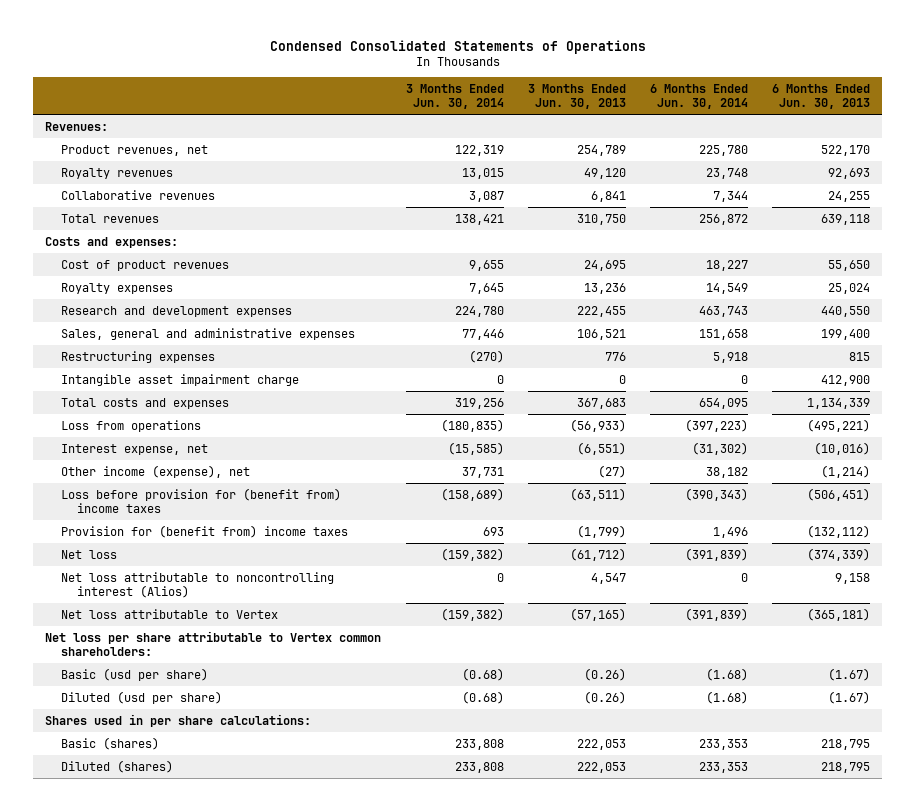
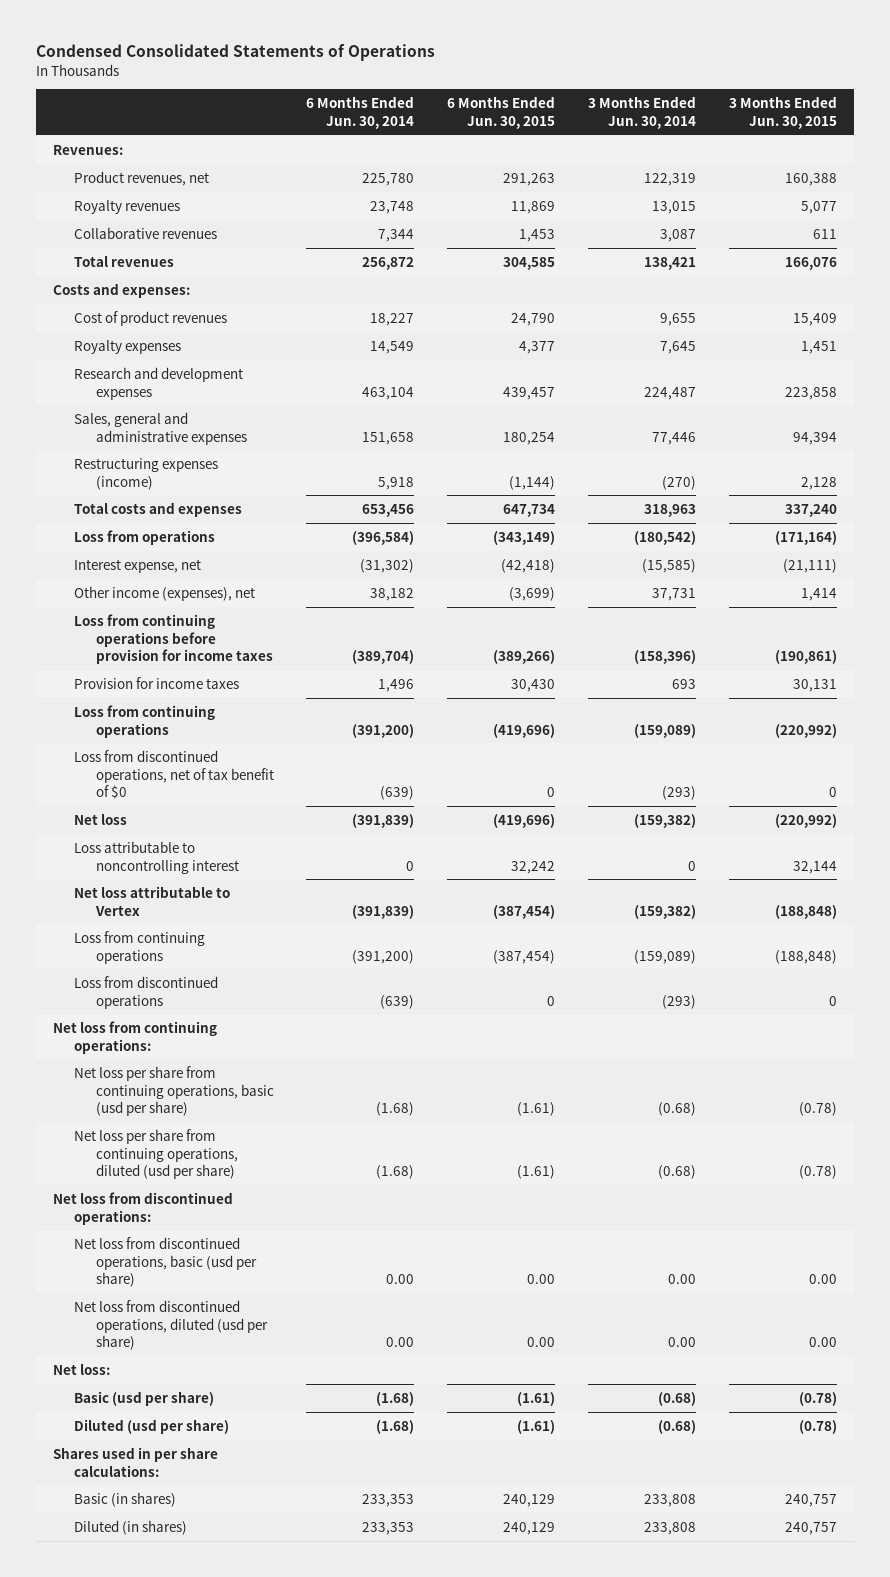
- | 3 Months Ended Jun. 30, 2014 | 3 Months Ended Jun. 30, 2013 | 6 Months Ended Jun. 30, 2014 | 6 Months Ended Jun. 30, 2013
+ | 6 Months Ended Jun. 30, 2014 | 6 Months Ended Jun. 30, 2015 | 3 Months Ended Jun. 30, 2014 | 3 Months Ended Jun. 30, 2015
- Research and development expenses | 224,780 | 222,455 | 463,743 | 440,550
+ Research and development expenses | 463,104 | 439,457 | 224,487 | 223,858
- Restructuring expenses | (270) | 776 | 5,918 | 815
- Intangible asset impairment charge | 0 | 0 | 0 | 412,900
- Total costs and expenses | 319,256 | 367,683 | 654,095 | 1,134,339
- Loss from operations | (180,835) | (56,933) | (397,223) | (495,221)
+ Restructuring expenses (income) | 5,918 | (1,144) | (270) | 2,128
+ Total costs and expenses | 653,456 | 647,734 | 318,963 | 337,240
+ Loss from operations | (396,584) | (343,149) | (180,542) | (171,164)
- Other income (expense), net | 37,731 | (27) | 38,182 | (1,214)
- Loss before provision for (benefit from) income taxes | (158,689) | (63,511) | (390,343) | (506,451)
- Provision for (benefit from) income taxes | 693 | (1,799) | 1,496 | (132,112)
+ Other income (expenses), net | 38,182 | (3,699) | 37,731 | 1,414
+ Loss from continuing operations before provision for income taxes | (389,704) | (389,266) | (158,396) | (190,861)
+ Provision for income taxes | 1,496 | 30,430 | 693 | 30,131
+ Loss from continuing operations | (391,200) | (419,696) | (159,089) | (220,992)
+ Loss from discontinued operations, net of tax benefit of $0 | (639) | 0 | (293) | 0
- Net loss attributable to noncontrolling interest (Alios) | 0 | 4,547 | 0 | 9,158
+ Loss attributable to noncontrolling interest | 0 | 32,242 | 0 | 32,144
- Net loss per share attributable to Vertex common shareholders:
+ Loss from continuing operations | (391,200) | (387,454) | (159,089) | (188,848)
+ Loss from discontinued operations | (639) | 0 | (293) | 0
+ Net loss from continuing operations:
+ Net loss per share from continuing operations, basic (usd per share) | (1.68) | (1.61) | (0.68) | (0.78)
+ Net loss per share from continuing operations, diluted (usd per share) | (1.68) | (1.61) | (0.68) | (0.78)
+ Net loss from discontinued operations:
+ Net loss from discontinued operations, basic (usd per share) | 0.00 | 0.00 | 0.00 | 0.00
+ Net loss from discontinued operations, diluted (usd per share) | 0.00 | 0.00 | 0.00 | 0.00
+ Net loss:
- Basic (shares) | 233,808 | 222,053 | 233,353 | 218,795
- Diluted (shares) | 233,808 | 222,053 | 233,353 | 218,795
+ Basic (in shares) | 233,353 | 240,129 | 233,808 | 240,757
+ Diluted (in shares) | 233,353 | 240,129 | 233,808 | 240,757

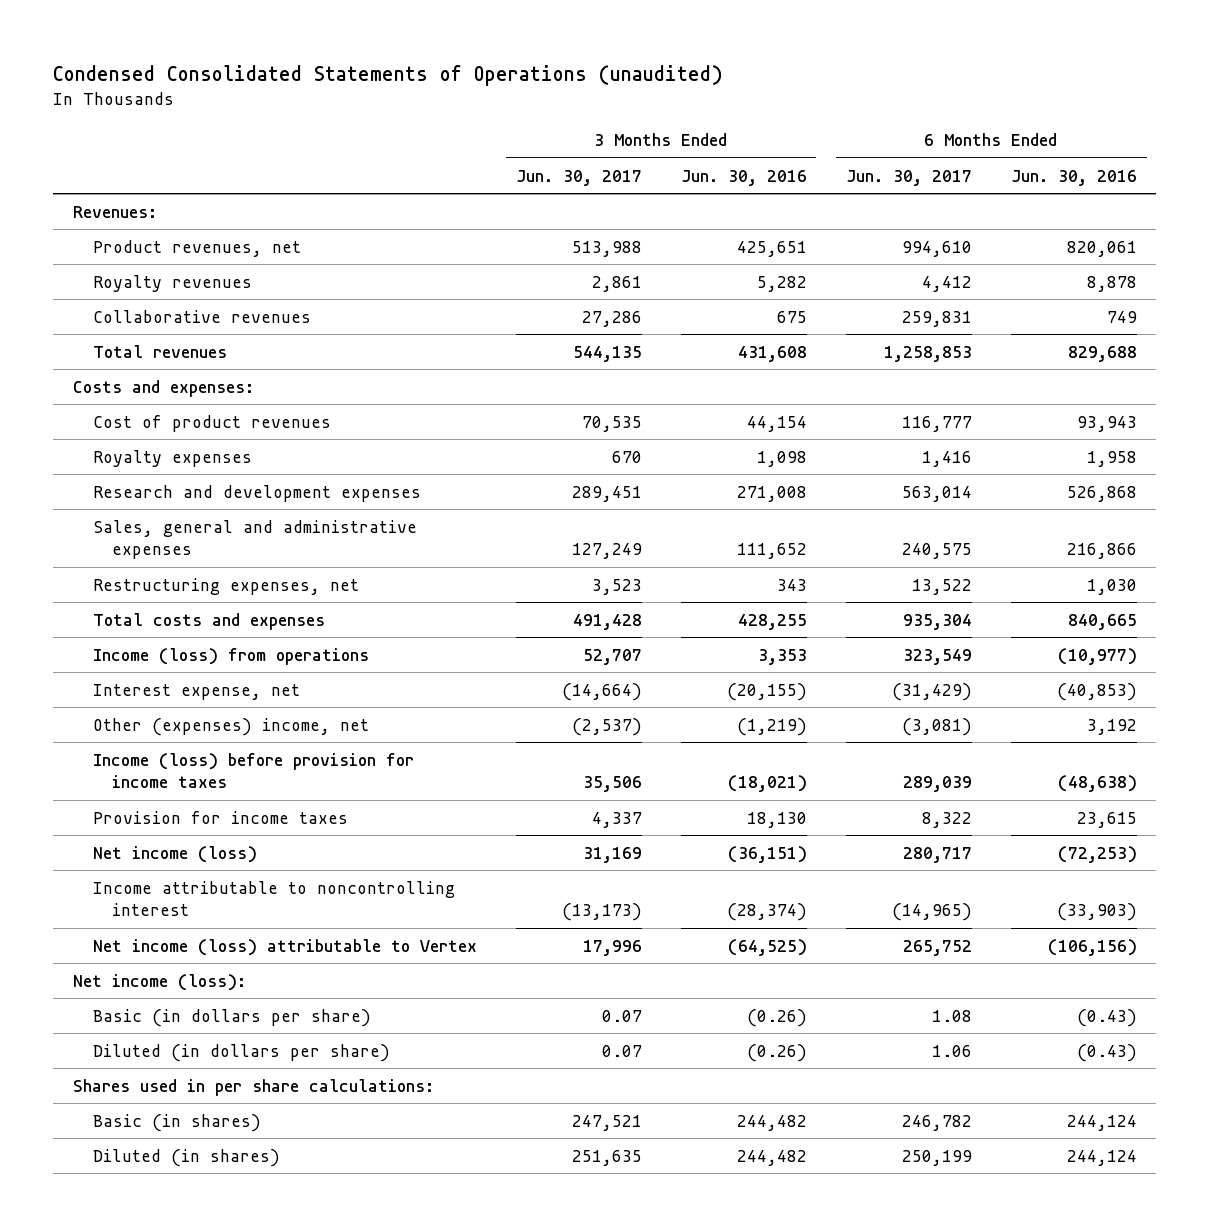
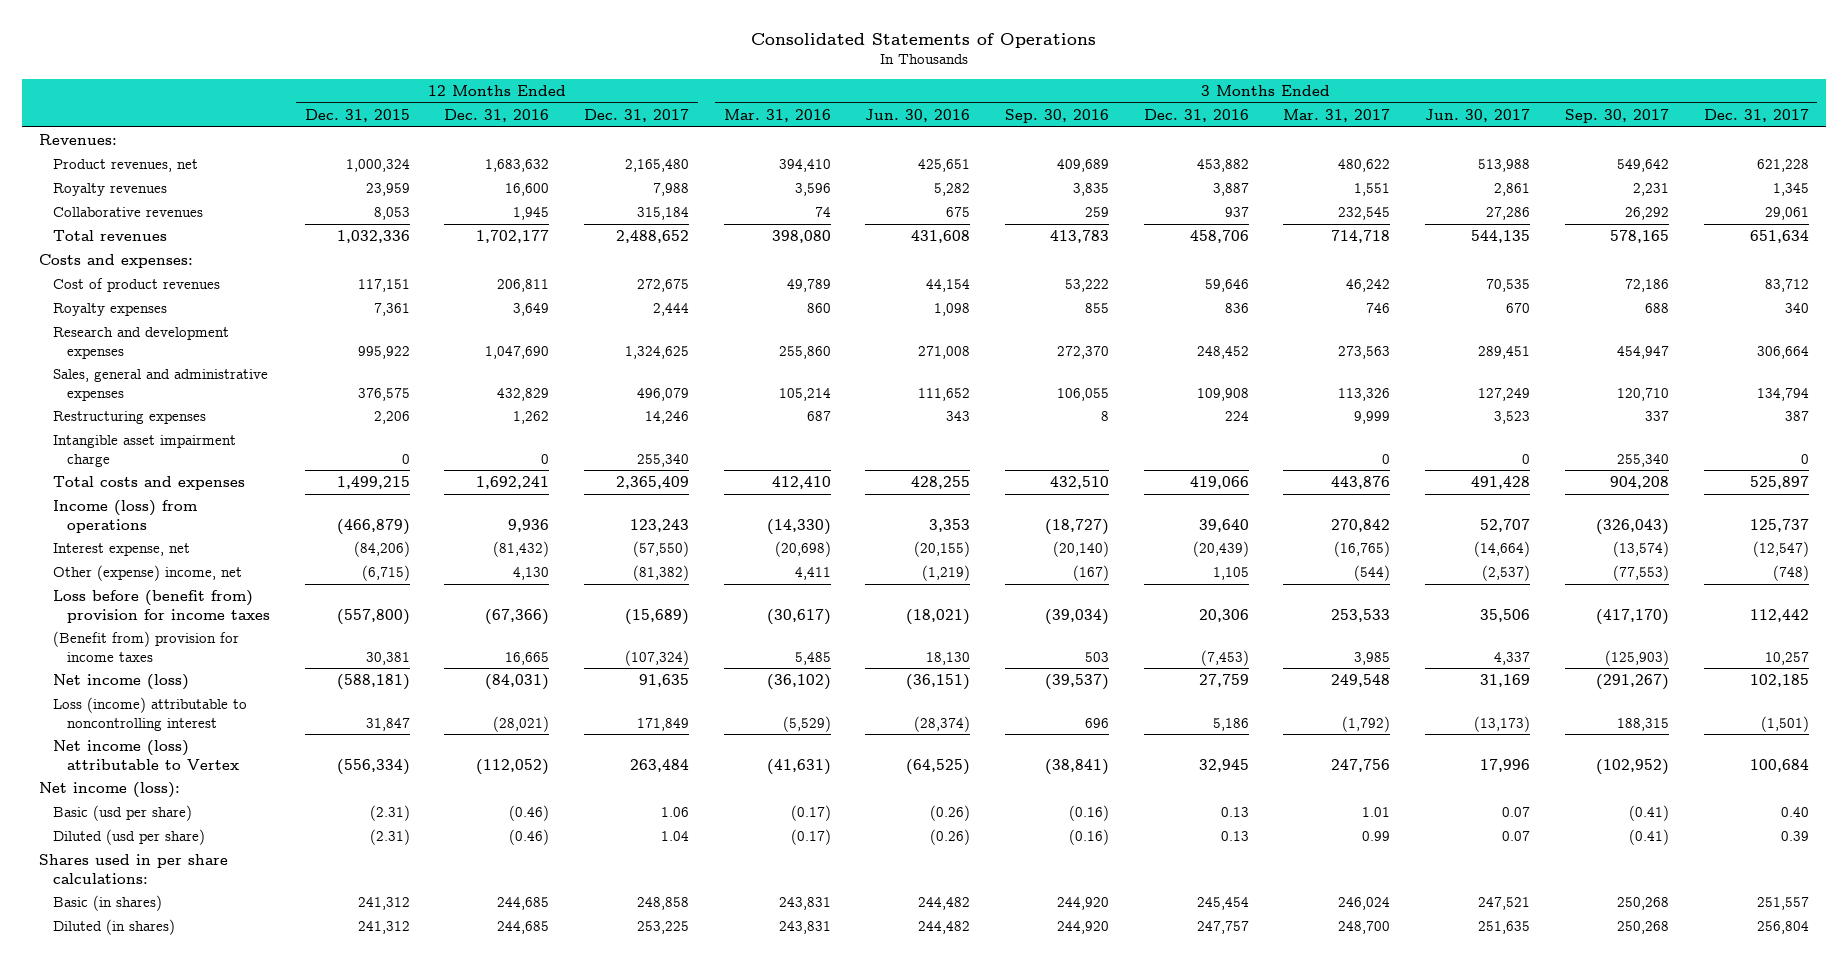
- Condensed Consolidated Statements of Operations (unaudited)
+ Consolidated Statements of Operations
- | 3 Months Ended Jun. 30, 2017 | 3 Months Ended Jun. 30, 2016 | 6 Months Ended Jun. 30, 2017 | 6 Months Ended Jun. 30, 2016
+ | 12 Months Ended Dec. 31, 2015 | 12 Months Ended Dec. 31, 2016 | 12 Months Ended Dec. 31, 2017 | 3 Months Ended Mar. 31, 2016 | 3 Months Ended Jun. 30, 2016 | 3 Months Ended Sep. 30, 2016 | 3 Months Ended Dec. 31, 2016 | 3 Months Ended Mar. 31, 2017 | 3 Months Ended Jun. 30, 2017 | 3 Months Ended Sep. 30, 2017 | 3 Months Ended Dec. 31, 2017
- Restructuring expenses, net | 3,523 | 343 | 13,522 | 1,030
+ Restructuring expenses | 2,206 | 1,262 | 14,246 | 687 | 343 | 8 | 224 | 9,999 | 3,523 | 337 | 387
+ Intangible asset impairment charge | 0 | 0 | 255,340 | | | | | 0 | 0 | 255,340 | 0
- Other (expenses) income, net | (2,537) | (1,219) | (3,081) | 3,192
- Income (loss) before provision for income taxes | 35,506 | (18,021) | 289,039 | (48,638)
- Provision for income taxes | 4,337 | 18,130 | 8,322 | 23,615
+ Other (expense) income, net | (6,715) | 4,130 | (81,382) | 4,411 | (1,219) | (167) | 1,105 | (544) | (2,537) | (77,553) | (748)
+ Loss before (benefit from) provision for income taxes | (557,800) | (67,366) | (15,689) | (30,617) | (18,021) | (39,034) | 20,306 | 253,533 | 35,506 | (417,170) | 112,442
+ (Benefit from) provision for income taxes | 30,381 | 16,665 | (107,324) | 5,485 | 18,130 | 503 | (7,453) | 3,985 | 4,337 | (125,903) | 10,257
- Income attributable to noncontrolling interest | (13,173) | (28,374) | (14,965) | (33,903)
+ Loss (income) attributable to noncontrolling interest | 31,847 | (28,021) | 171,849 | (5,529) | (28,374) | 696 | 5,186 | (1,792) | (13,173) | 188,315 | (1,501)
- Basic (in dollars per share) | 0.07 | (0.26) | 1.08 | (0.43)
- Diluted (in dollars per share) | 0.07 | (0.26) | 1.06 | (0.43)
+ Basic (usd per share) | (2.31) | (0.46) | 1.06 | (0.17) | (0.26) | (0.16) | 0.13 | 1.01 | 0.07 | (0.41) | 0.40
+ Diluted (usd per share) | (2.31) | (0.46) | 1.04 | (0.17) | (0.26) | (0.16) | 0.13 | 0.99 | 0.07 | (0.41) | 0.39

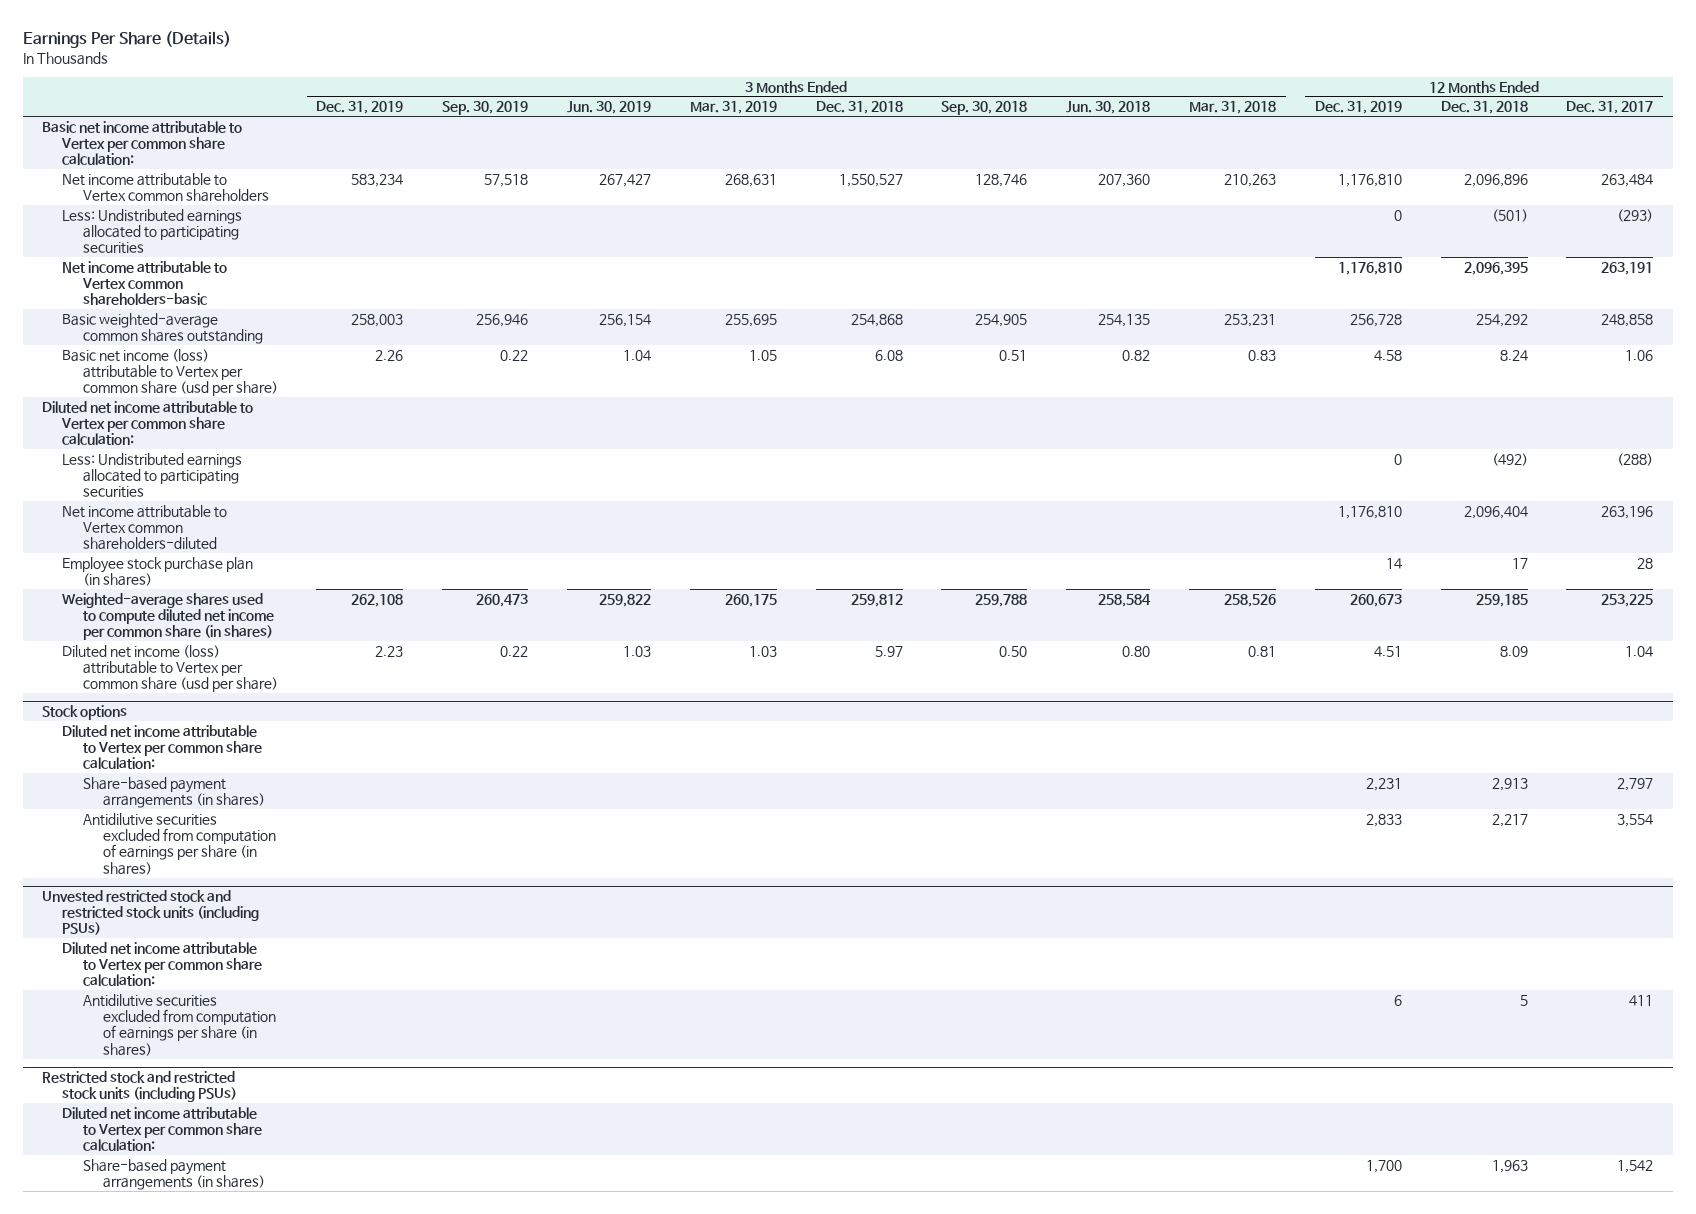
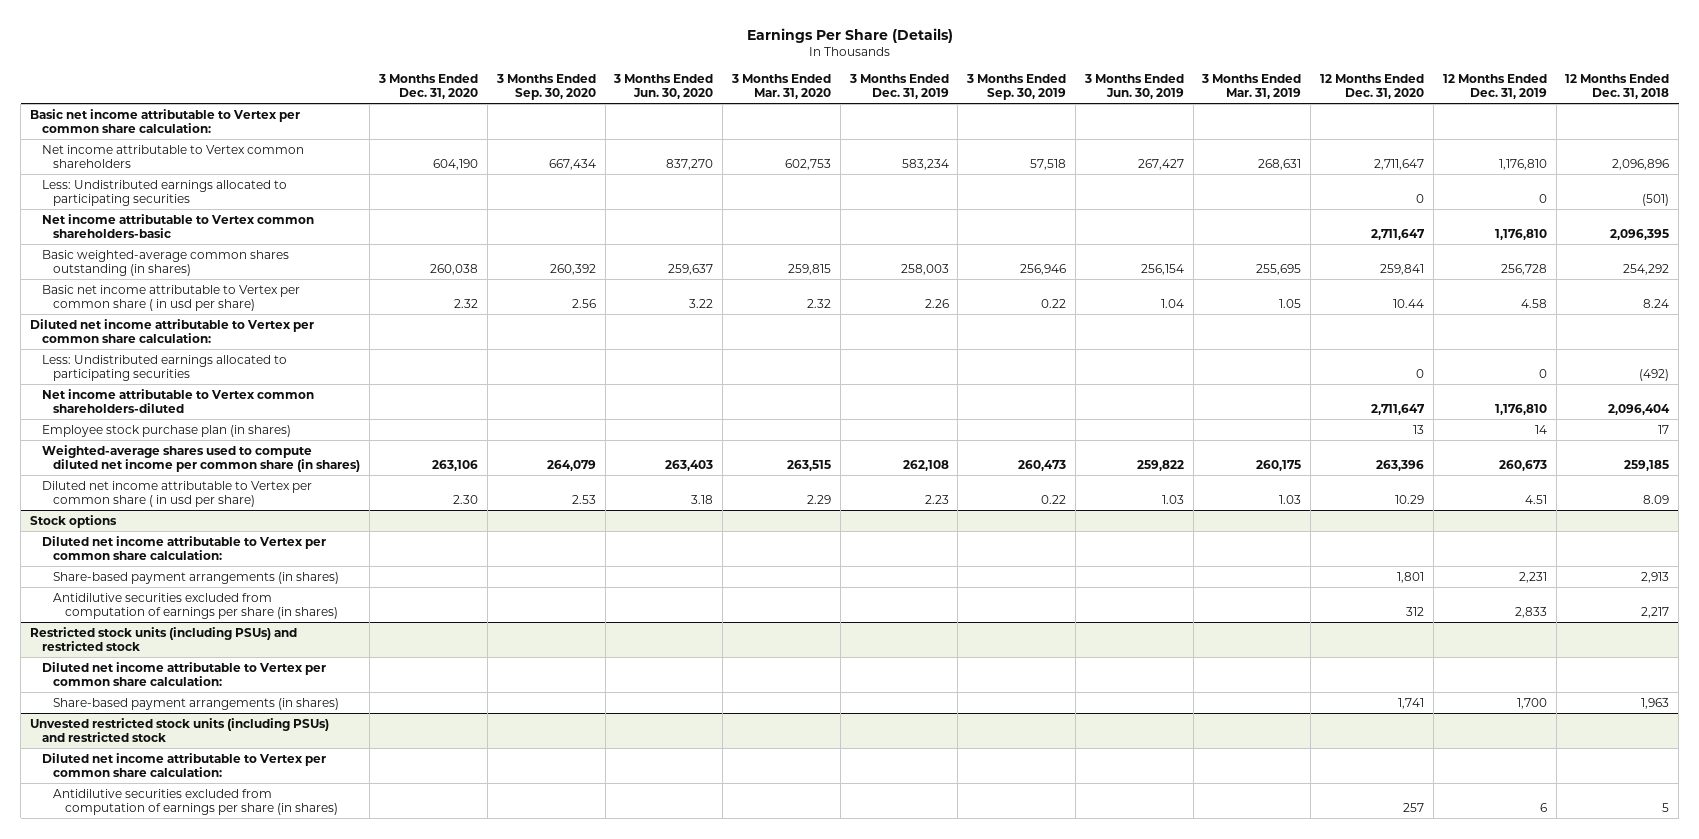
- | 3 Months Ended Dec. 31, 2019 | 3 Months Ended Sep. 30, 2019 | 3 Months Ended Jun. 30, 2019 | 3 Months Ended Mar. 31, 2019 | 3 Months Ended Dec. 31, 2018 | 3 Months Ended Sep. 30, 2018 | 3 Months Ended Jun. 30, 2018 | 3 Months Ended Mar. 31, 2018 | 12 Months Ended Dec. 31, 2019 | 12 Months Ended Dec. 31, 2018 | 12 Months Ended Dec. 31, 2017
+ | 3 Months Ended Dec. 31, 2020 | 3 Months Ended Sep. 30, 2020 | 3 Months Ended Jun. 30, 2020 | 3 Months Ended Mar. 31, 2020 | 3 Months Ended Dec. 31, 2019 | 3 Months Ended Sep. 30, 2019 | 3 Months Ended Jun. 30, 2019 | 3 Months Ended Mar. 31, 2019 | 12 Months Ended Dec. 31, 2020 | 12 Months Ended Dec. 31, 2019 | 12 Months Ended Dec. 31, 2018
- Basic weighted-average common shares outstanding | 258,003 | 256,946 | 256,154 | 255,695 | 254,868 | 254,905 | 254,135 | 253,231 | 256,728 | 254,292 | 248,858
- Basic net income (loss) attributable to Vertex per common share (usd per share) | 2.26 | 0.22 | 1.04 | 1.05 | 6.08 | 0.51 | 0.82 | 0.83 | 4.58 | 8.24 | 1.06
+ Basic weighted-average common shares outstanding (in shares) | 260,038 | 260,392 | 259,637 | 259,815 | 258,003 | 256,946 | 256,154 | 255,695 | 259,841 | 256,728 | 254,292
+ Basic net income attributable to Vertex per common share ( in usd per share) | 2.32 | 2.56 | 3.22 | 2.32 | 2.26 | 0.22 | 1.04 | 1.05 | 10.44 | 4.58 | 8.24
- Diluted net income (loss) attributable to Vertex per common share (usd per share) | 2.23 | 0.22 | 1.03 | 1.03 | 5.97 | 0.50 | 0.80 | 0.81 | 4.51 | 8.09 | 1.04
+ Diluted net income attributable to Vertex per common share ( in usd per share) | 2.30 | 2.53 | 3.18 | 2.29 | 2.23 | 0.22 | 1.03 | 1.03 | 10.29 | 4.51 | 8.09
- Unvested restricted stock and restricted stock units (including PSUs)
- Diluted net income attributable to Vertex per common share calculation:
- Antidilutive securities excluded from computation of earnings per share (in shares) | | | | | | | | | 6 | 5 | 411
- Restricted stock and restricted stock units (including PSUs)
+ Restricted stock units (including PSUs) and restricted stock
+ Unvested restricted stock units (including PSUs) and restricted stock
+ Diluted net income attributable to Vertex per common share calculation:
+ Antidilutive securities excluded from computation of earnings per share (in shares) | | | | | | | | | 257 | 6 | 5

